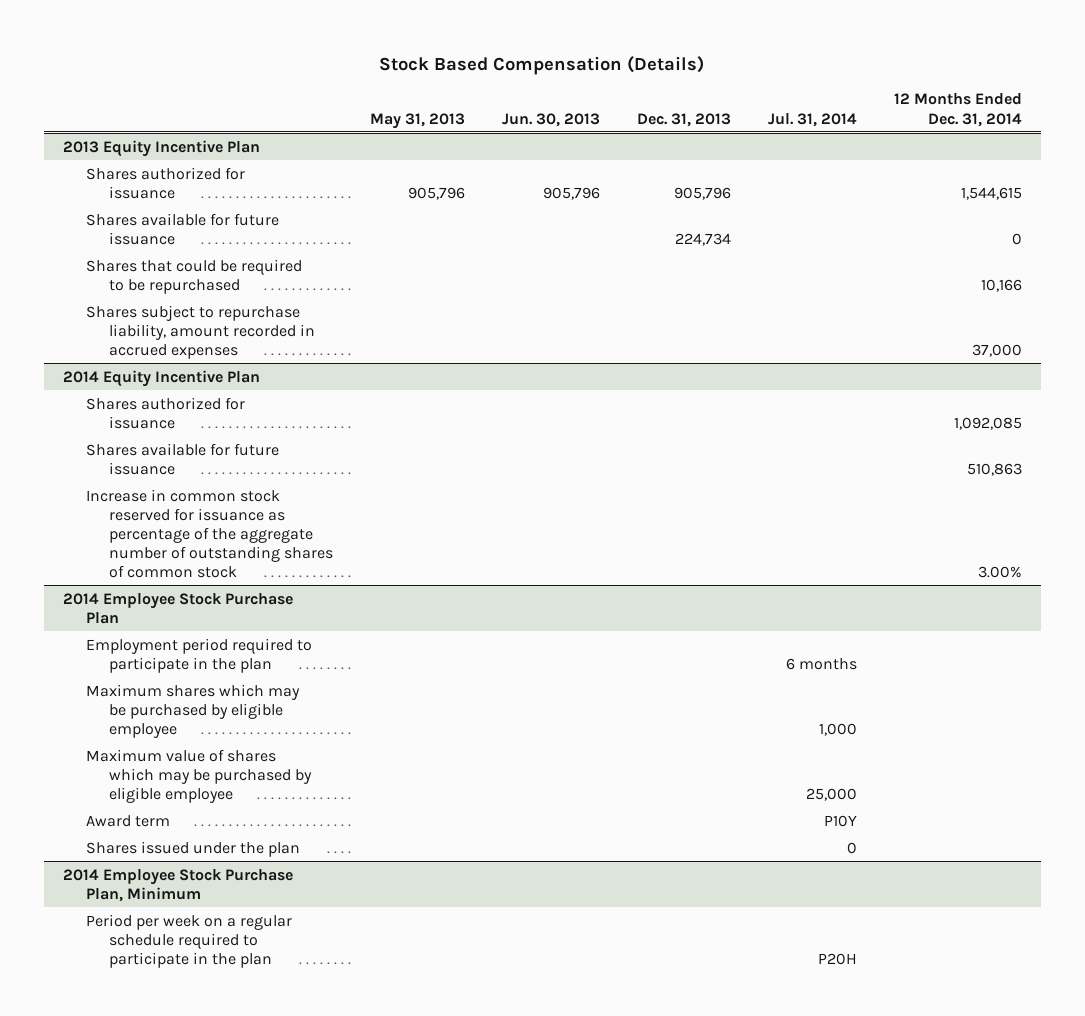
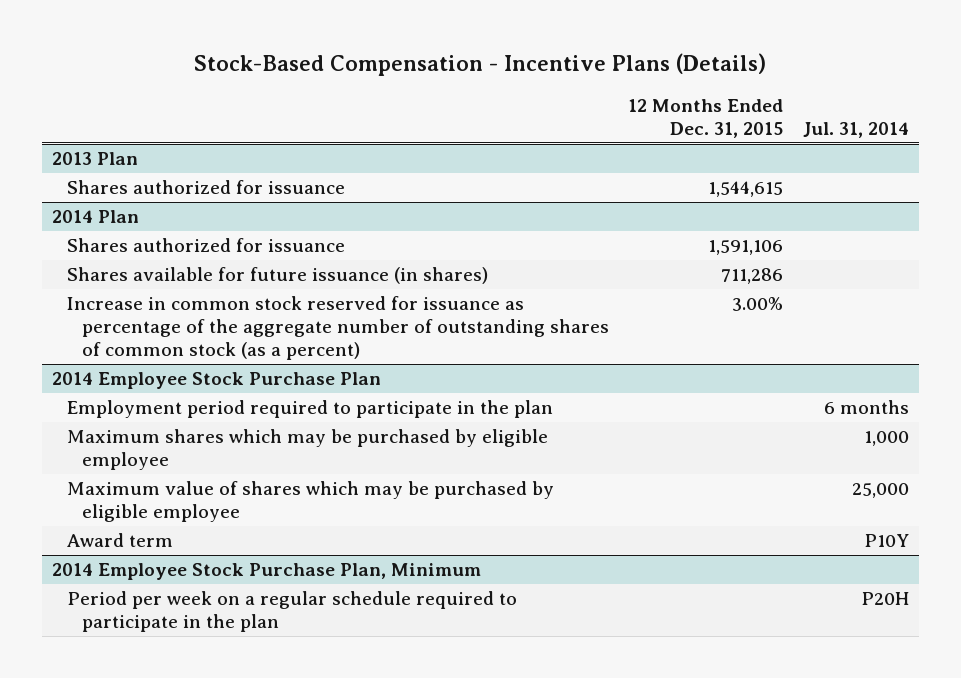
- Stock Based Compensation (Details)
+ Stock-Based Compensation - Incentive Plans (Details)
- | May 31, 2013 | Jun. 30, 2013 | Dec. 31, 2013 | Jul. 31, 2014 | 12 Months Ended Dec. 31, 2014
+ | 12 Months Ended Dec. 31, 2015 | Jul. 31, 2014
- 2013 Equity Incentive Plan
+ 2013 Plan
- Shares available for future issuance | | | 224,734 | | 0
- Shares that could be required to be repurchased | | | | | 10,166
- Shares subject to repurchase liability, amount recorded in accrued expenses | | | | | 37,000
- 2014 Equity Incentive Plan
+ 2014 Plan
- Shares available for future issuance | | | | | 510,863
- Increase in common stock reserved for issuance as percentage of the aggregate number of outstanding shares of common stock | | | | | 3.00%
+ Shares available for future issuance (in shares) | 711,286 |
+ Increase in common stock reserved for issuance as percentage of the aggregate number of outstanding shares of common stock (as a percent) | 3.00% |
@ 2014 Employee Stock Purchase Plan
- Shares issued under the plan | | | | 0 |

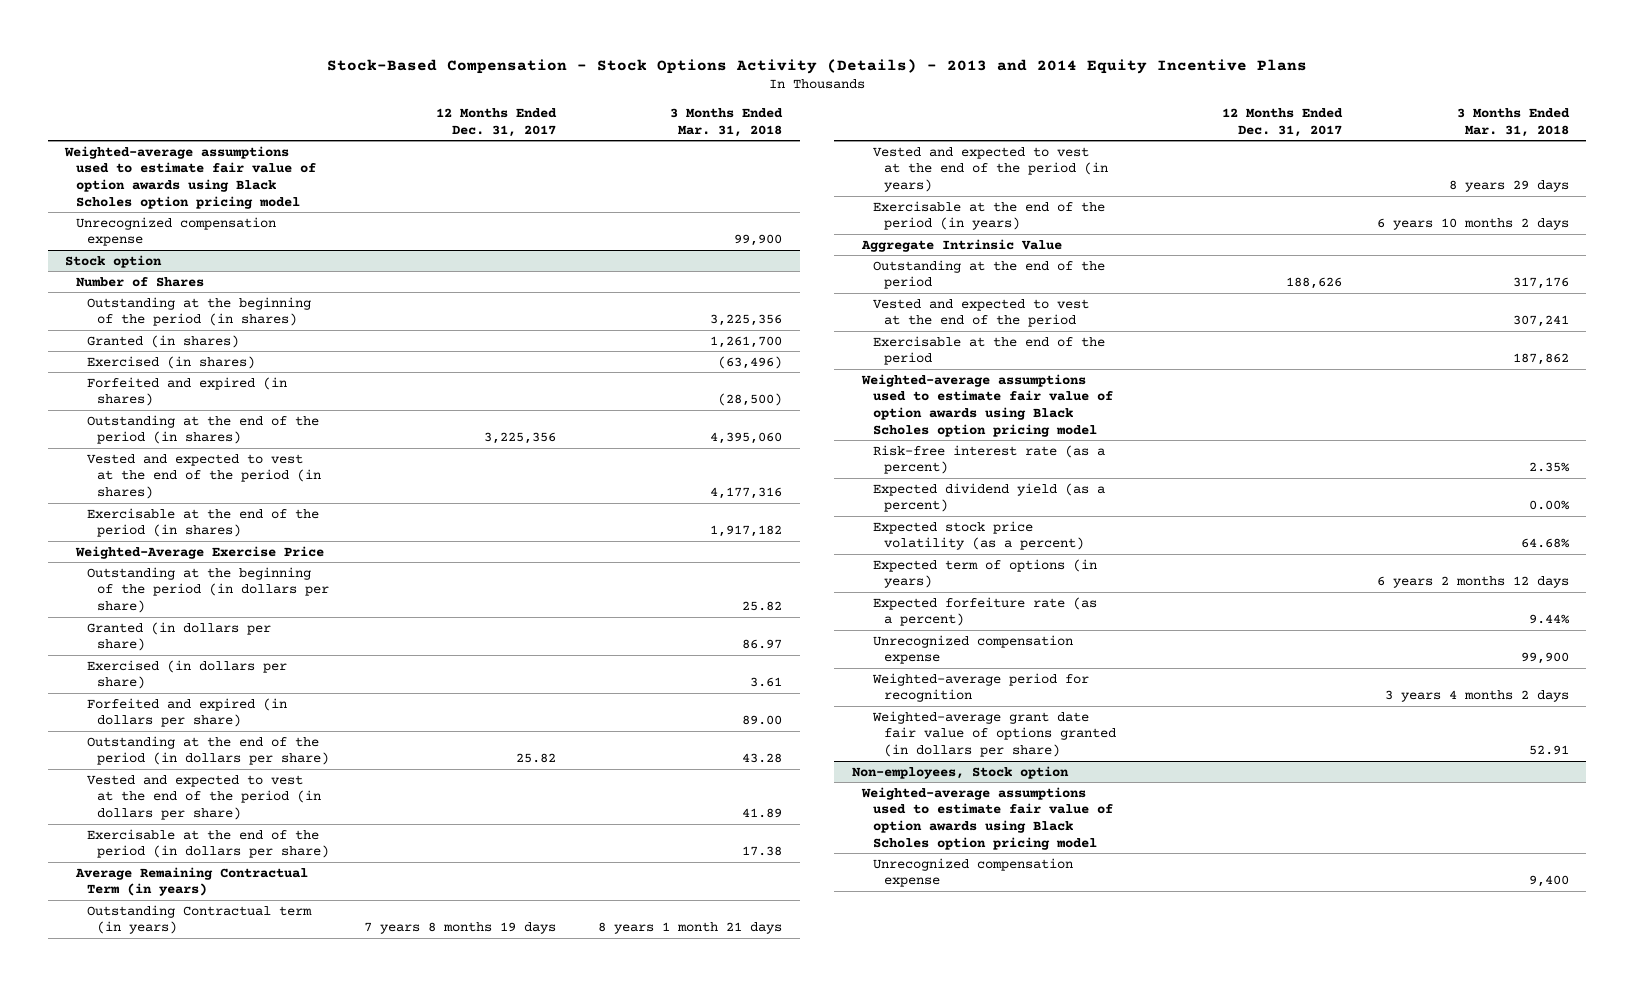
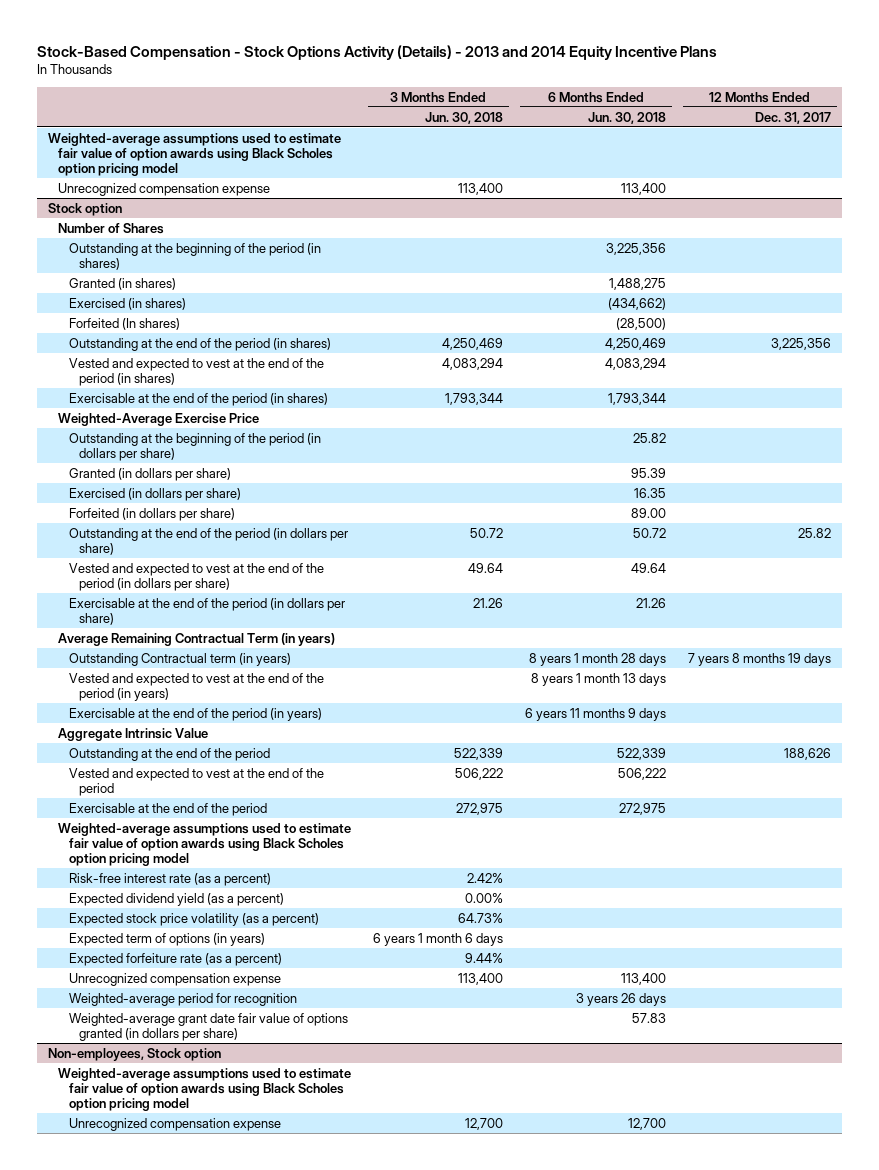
- | 12 Months Ended Dec. 31, 2017 | 3 Months Ended Mar. 31, 2018
+ | 3 Months Ended Jun. 30, 2018 | 6 Months Ended Jun. 30, 2018 | 12 Months Ended Dec. 31, 2017
@ Stock option
- Forfeited and expired (in shares) | | (28,500)
+ Forfeited (In shares) | | (28,500) |
- Forfeited and expired (in dollars per share) | | 89.00
+ Forfeited (in dollars per share) | | 89.00 |

